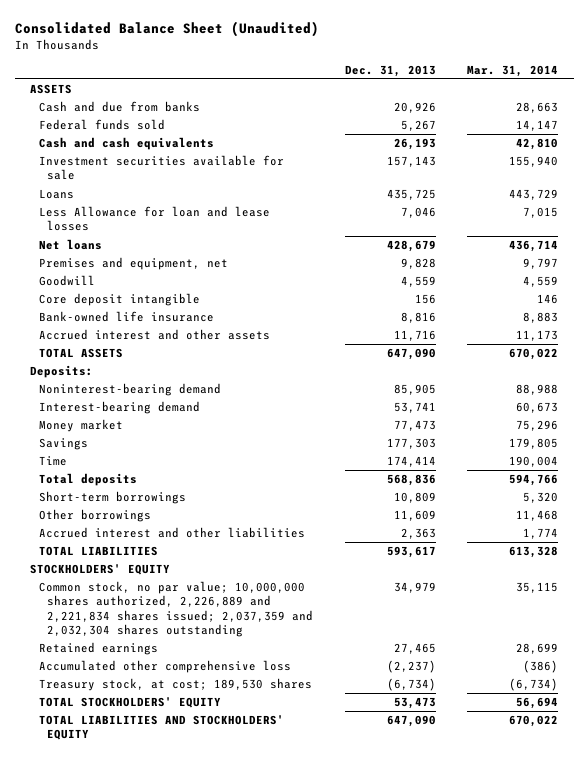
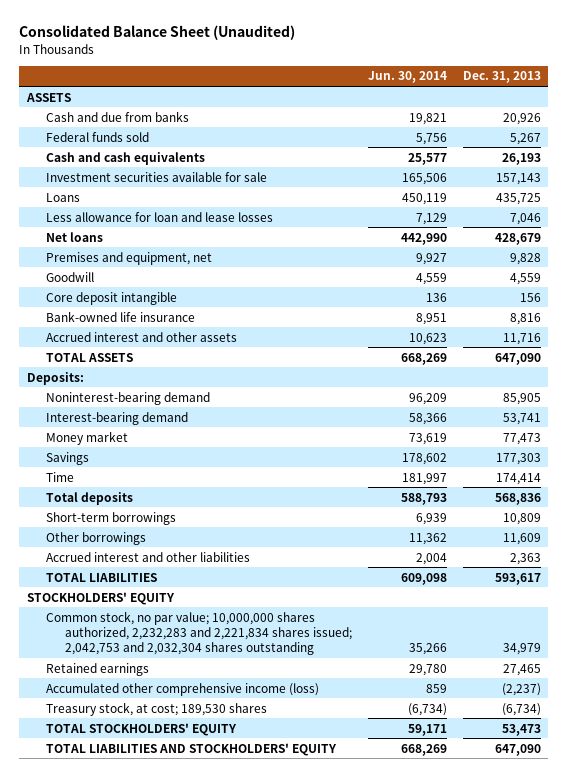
- | Dec. 31, 2013 | Mar. 31, 2014
+ | Jun. 30, 2014 | Dec. 31, 2013
- Less Allowance for loan and lease losses | 7,046 | 7,015
+ Less allowance for loan and lease losses | 7,129 | 7,046
- Common stock, no par value; 10,000,000 shares authorized, 2,226,889 and 2,221,834 shares issued; 2,037,359 and 2,032,304 shares outstanding | 34,979 | 35,115
+ Common stock, no par value; 10,000,000 shares authorized, 2,232,283 and 2,221,834 shares issued; 2,042,753 and 2,032,304 shares outstanding | 35,266 | 34,979
- Accumulated other comprehensive loss | (2,237) | (386)
+ Accumulated other comprehensive income (loss) | 859 | (2,237)

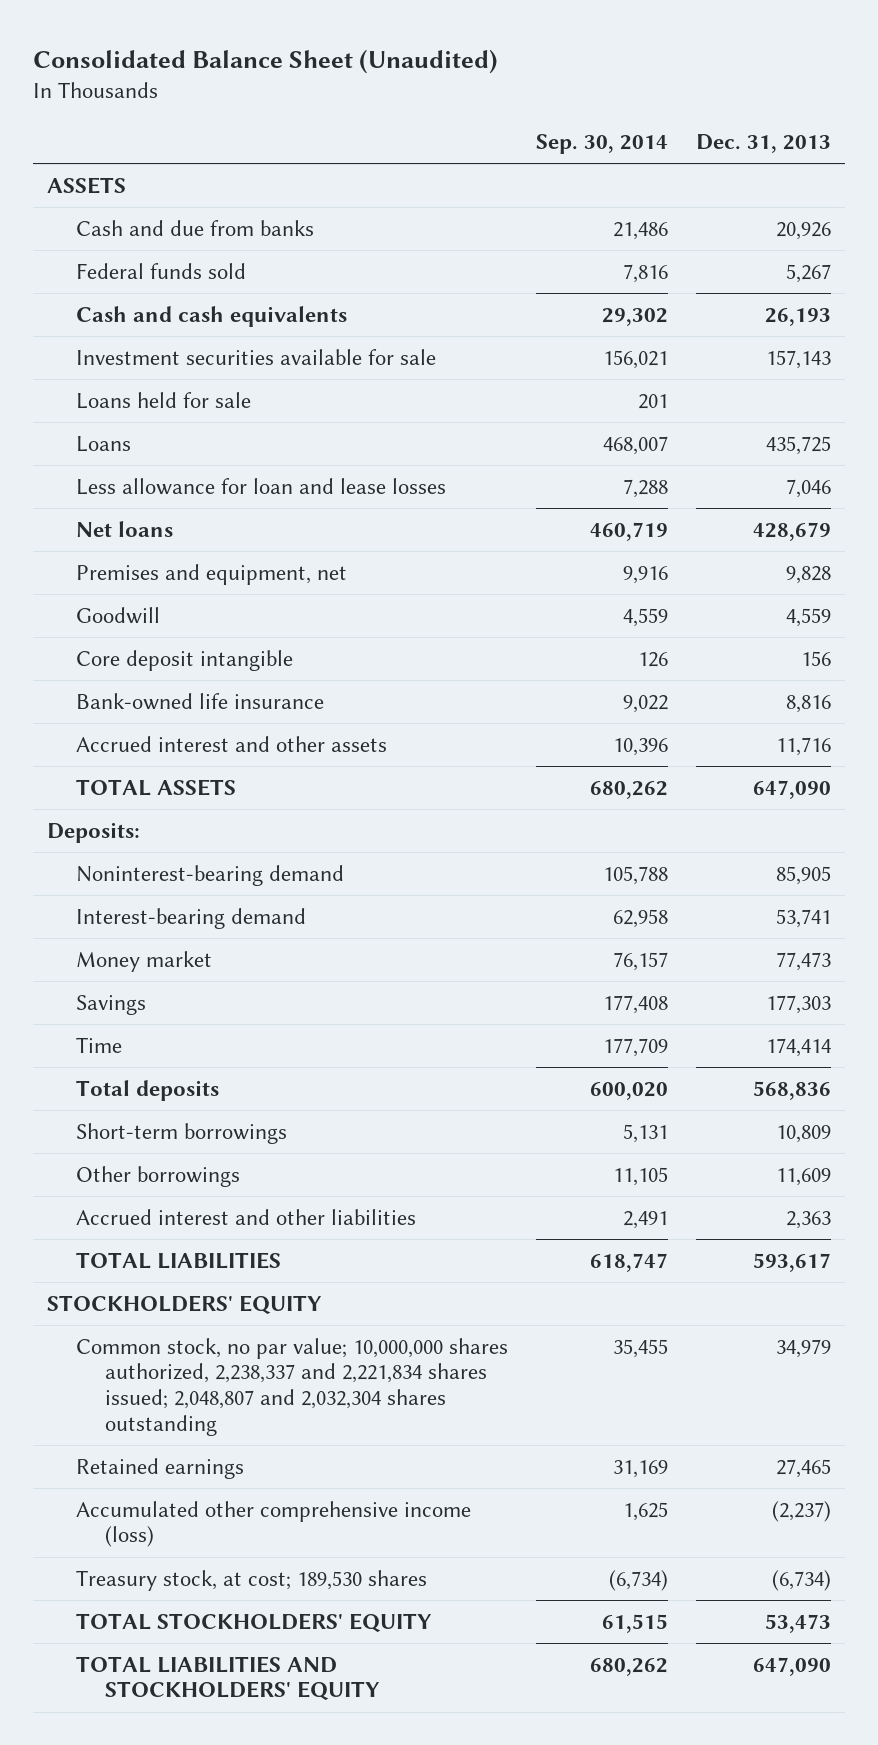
- | Jun. 30, 2014 | Dec. 31, 2013
+ | Sep. 30, 2014 | Dec. 31, 2013
+ Loans held for sale | 201 |
- Common stock, no par value; 10,000,000 shares authorized, 2,232,283 and 2,221,834 shares issued; 2,042,753 and 2,032,304 shares outstanding | 35,266 | 34,979
+ Common stock, no par value; 10,000,000 shares authorized, 2,238,337 and 2,221,834 shares issued; 2,048,807 and 2,032,304 shares outstanding | 35,455 | 34,979

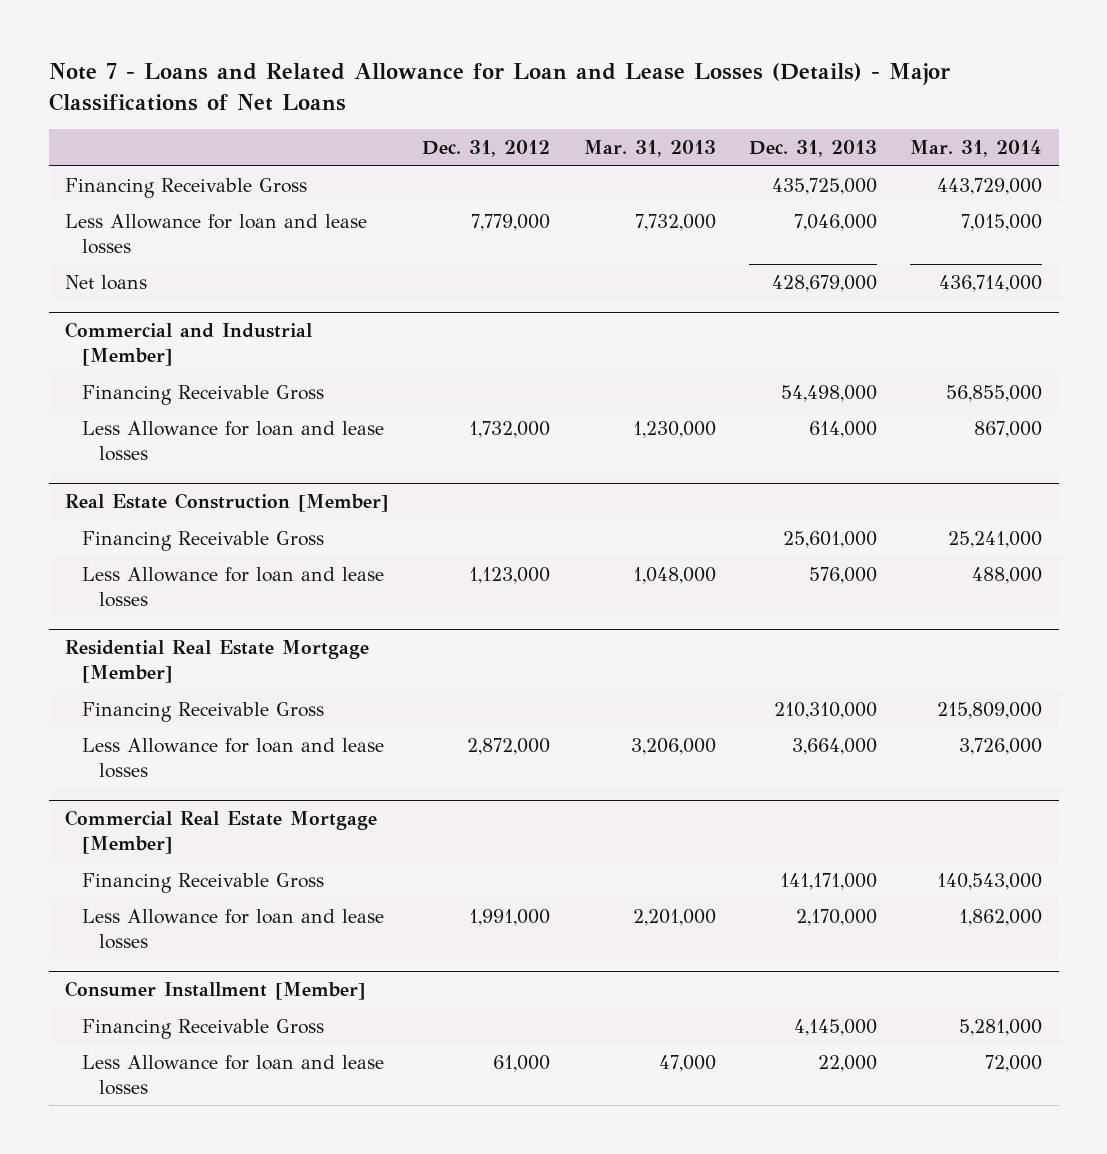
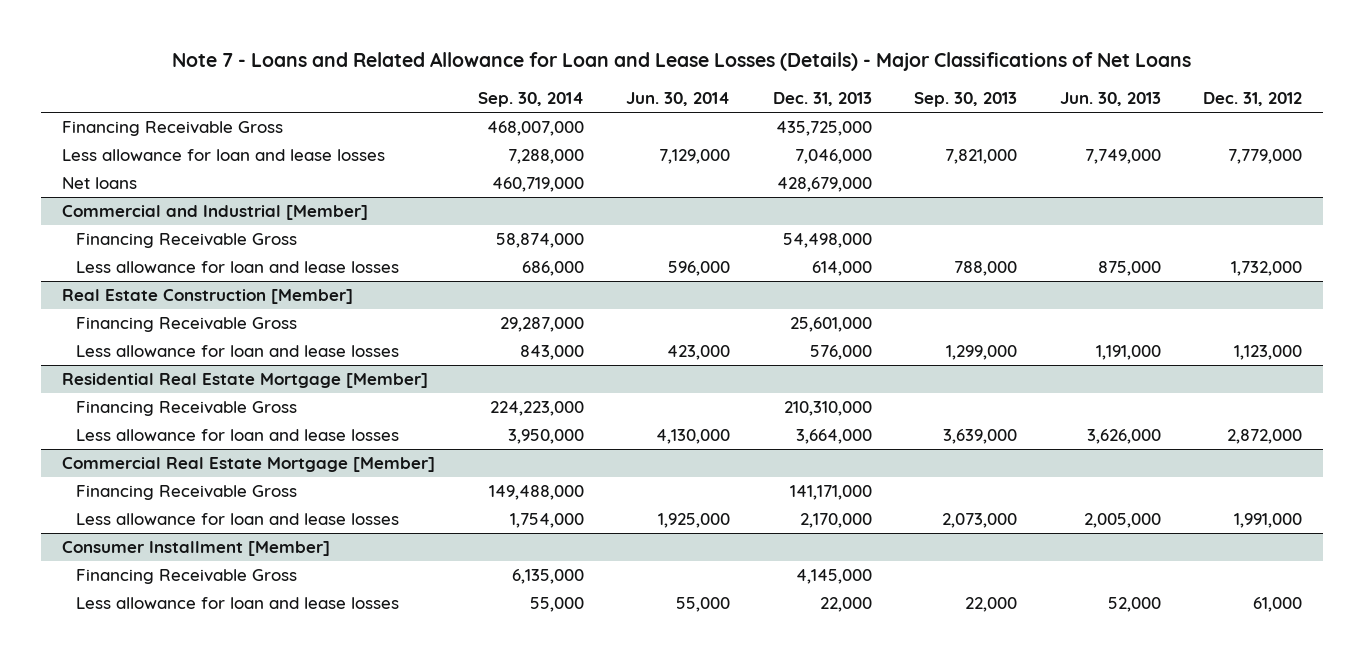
- | Dec. 31, 2012 | Mar. 31, 2013 | Dec. 31, 2013 | Mar. 31, 2014
+ | Sep. 30, 2014 | Jun. 30, 2014 | Dec. 31, 2013 | Sep. 30, 2013 | Jun. 30, 2013 | Dec. 31, 2012
- Less Allowance for loan and lease losses | 7,779,000 | 7,732,000 | 7,046,000 | 7,015,000
+ Less allowance for loan and lease losses | 7,288,000 | 7,129,000 | 7,046,000 | 7,821,000 | 7,749,000 | 7,779,000
@ Commercial and Industrial [Member]
- Less Allowance for loan and lease losses | 1,732,000 | 1,230,000 | 614,000 | 867,000
+ Less allowance for loan and lease losses | 686,000 | 596,000 | 614,000 | 788,000 | 875,000 | 1,732,000
@ Real Estate Construction [Member]
- Less Allowance for loan and lease losses | 1,123,000 | 1,048,000 | 576,000 | 488,000
+ Less allowance for loan and lease losses | 843,000 | 423,000 | 576,000 | 1,299,000 | 1,191,000 | 1,123,000
@ Residential Real Estate Mortgage [Member]
- Less Allowance for loan and lease losses | 2,872,000 | 3,206,000 | 3,664,000 | 3,726,000
+ Less allowance for loan and lease losses | 3,950,000 | 4,130,000 | 3,664,000 | 3,639,000 | 3,626,000 | 2,872,000
@ Commercial Real Estate Mortgage [Member]
- Less Allowance for loan and lease losses | 1,991,000 | 2,201,000 | 2,170,000 | 1,862,000
+ Less allowance for loan and lease losses | 1,754,000 | 1,925,000 | 2,170,000 | 2,073,000 | 2,005,000 | 1,991,000
@ Consumer Installment [Member]
- Less Allowance for loan and lease losses | 61,000 | 47,000 | 22,000 | 72,000
+ Less allowance for loan and lease losses | 55,000 | 55,000 | 22,000 | 22,000 | 52,000 | 61,000

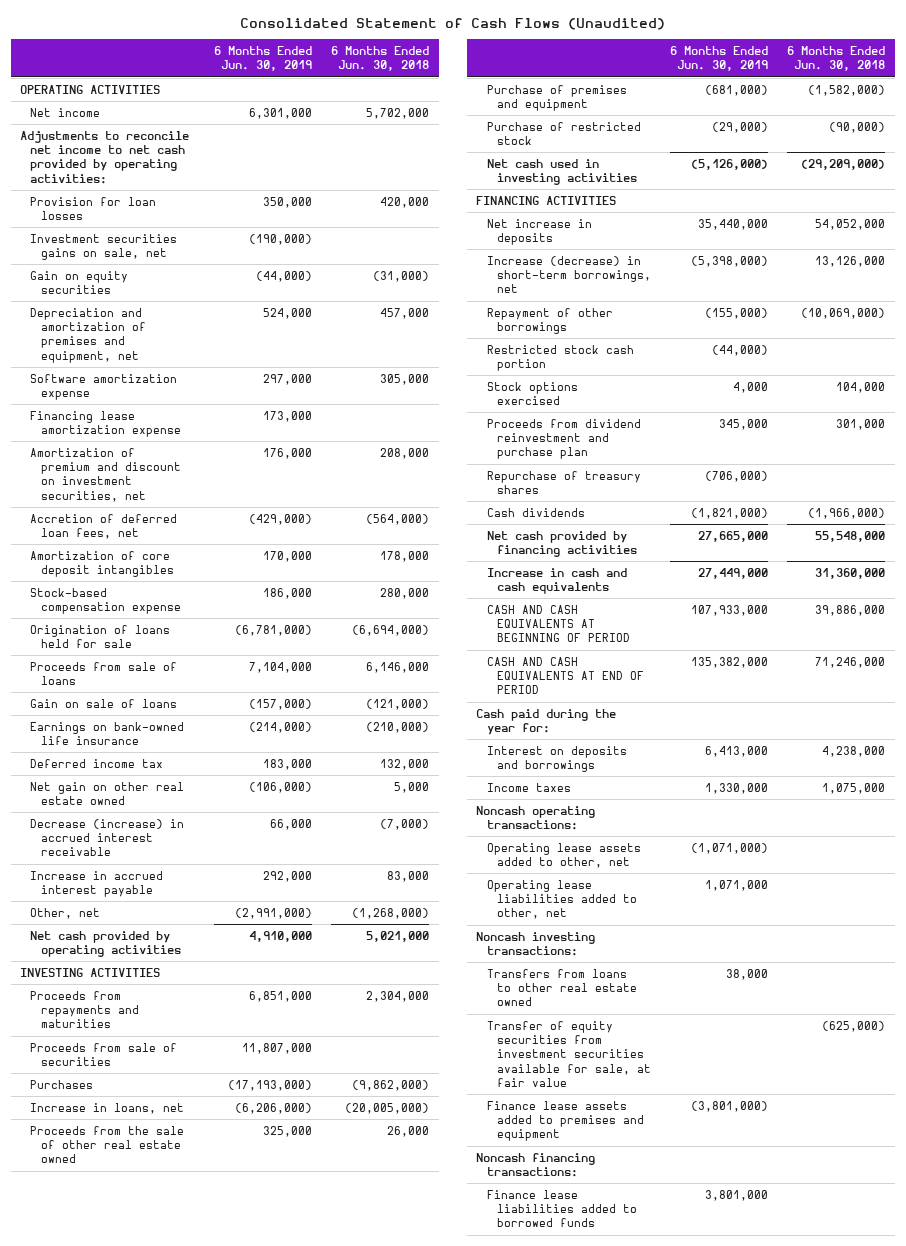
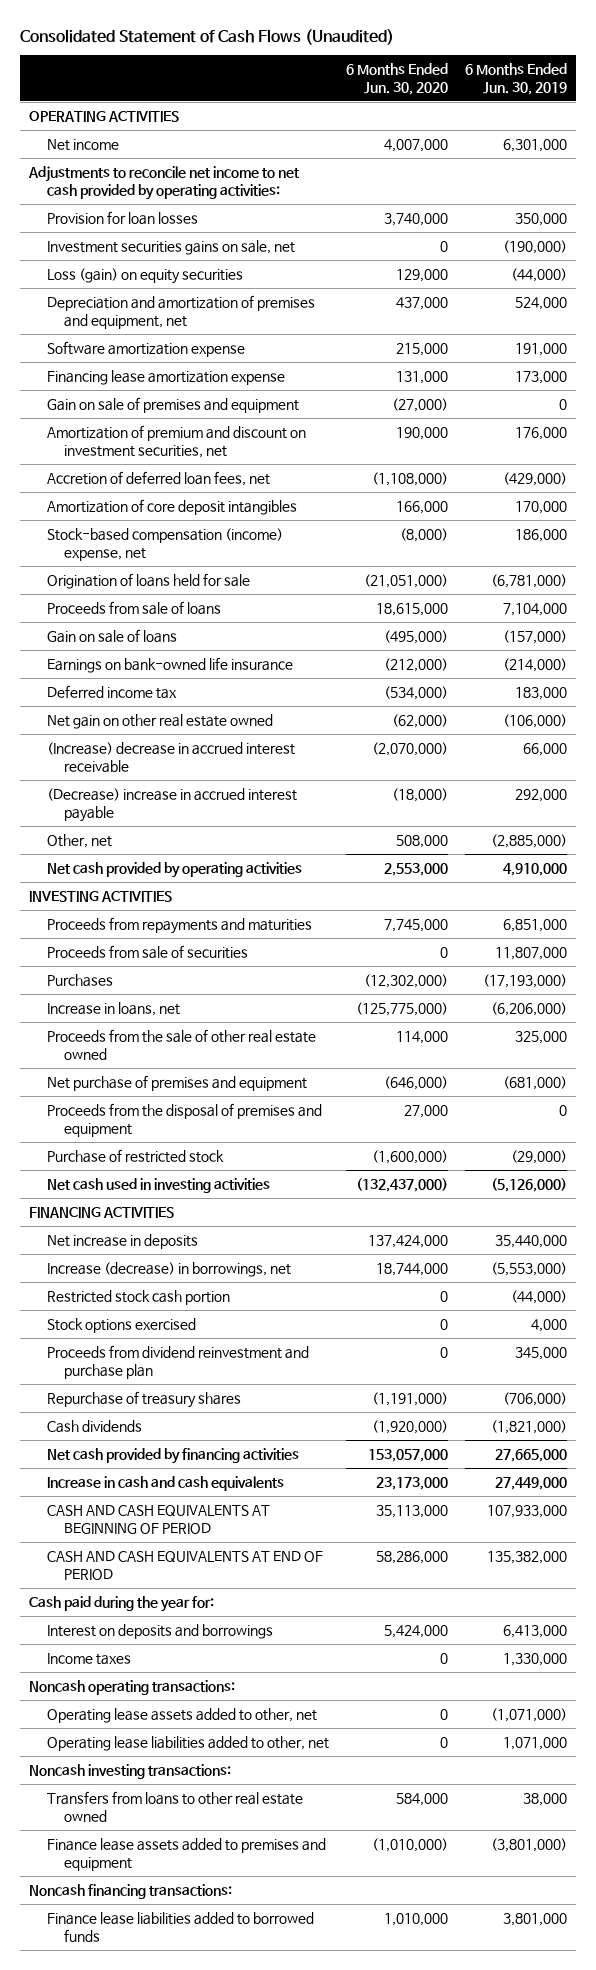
- | 6 Months Ended Jun. 30, 2019 | 6 Months Ended Jun. 30, 2018
+ | 6 Months Ended Jun. 30, 2020 | 6 Months Ended Jun. 30, 2019
- Gain on equity securities | (44,000) | (31,000)
+ Loss (gain) on equity securities | 129,000 | (44,000)
- Software amortization expense | 297,000 | 305,000
+ Software amortization expense | 215,000 | 191,000
+ Gain on sale of premises and equipment | (27,000) | 0
- Stock-based compensation expense | 186,000 | 280,000
+ Stock-based compensation (income) expense, net | (8,000) | 186,000
- Decrease (increase) in accrued interest receivable | 66,000 | (7,000)
- Increase in accrued interest payable | 292,000 | 83,000
- Other, net | (2,991,000) | (1,268,000)
+ (Increase) decrease in accrued interest receivable | (2,070,000) | 66,000
+ (Decrease) increase in accrued interest payable | (18,000) | 292,000
+ Other, net | 508,000 | (2,885,000)
- Purchase of premises and equipment | (681,000) | (1,582,000)
+ Net purchase of premises and equipment | (646,000) | (681,000)
+ Proceeds from the disposal of premises and equipment | 27,000 | 0
- Increase (decrease) in short-term borrowings, net | (5,398,000) | 13,126,000
- Repayment of other borrowings | (155,000) | (10,069,000)
+ Increase (decrease) in borrowings, net | 18,744,000 | (5,553,000)
- Transfer of equity securities from investment securities available for sale, at fair value | | (625,000)

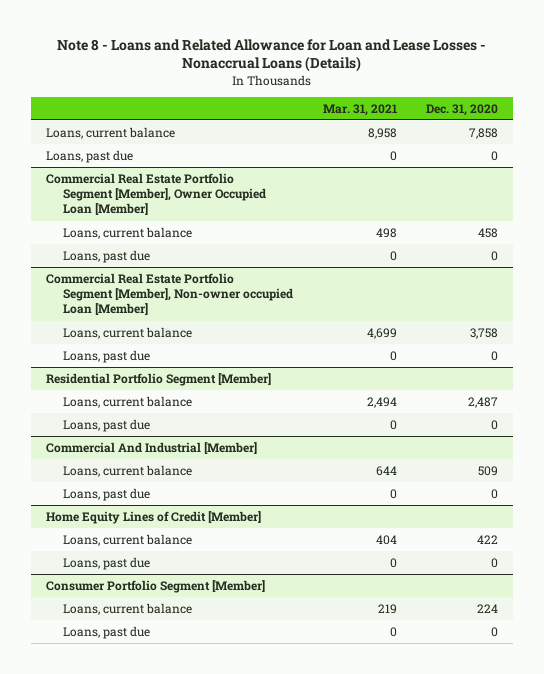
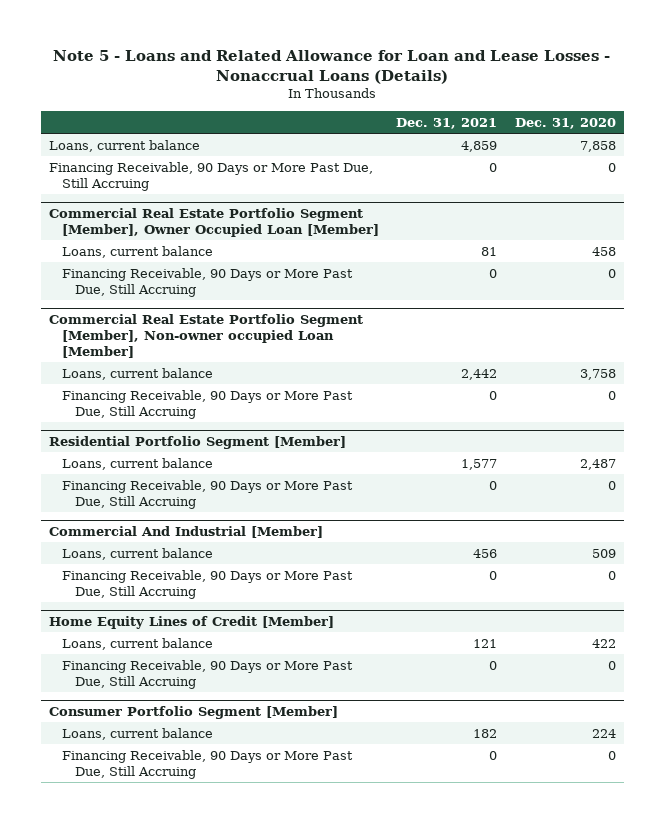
- Note 8 - Loans and Related Allowance for Loan and Lease Losses - Nonaccrual Loans (Details)
+ Note 5 - Loans and Related Allowance for Loan and Lease Losses - Nonaccrual Loans (Details)
- | Mar. 31, 2021 | Dec. 31, 2020
+ | Dec. 31, 2021 | Dec. 31, 2020
- Loans, past due | 0 | 0
+ Financing Receivable, 90 Days or More Past Due, Still Accruing | 0 | 0
@ Commercial Real Estate Portfolio Segment [Member], Owner Occupied Loan [Member]
- Loans, past due | 0 | 0
+ Financing Receivable, 90 Days or More Past Due, Still Accruing | 0 | 0
@ Commercial Real Estate Portfolio Segment [Member], Non-owner occupied Loan [Member]
- Loans, past due | 0 | 0
+ Financing Receivable, 90 Days or More Past Due, Still Accruing | 0 | 0
@ Residential Portfolio Segment [Member]
- Loans, past due | 0 | 0
+ Financing Receivable, 90 Days or More Past Due, Still Accruing | 0 | 0
@ Commercial And Industrial [Member]
- Loans, past due | 0 | 0
+ Financing Receivable, 90 Days or More Past Due, Still Accruing | 0 | 0
@ Home Equity Lines of Credit [Member]
- Loans, past due | 0 | 0
+ Financing Receivable, 90 Days or More Past Due, Still Accruing | 0 | 0
@ Consumer Portfolio Segment [Member]
- Loans, past due | 0 | 0
+ Financing Receivable, 90 Days or More Past Due, Still Accruing | 0 | 0

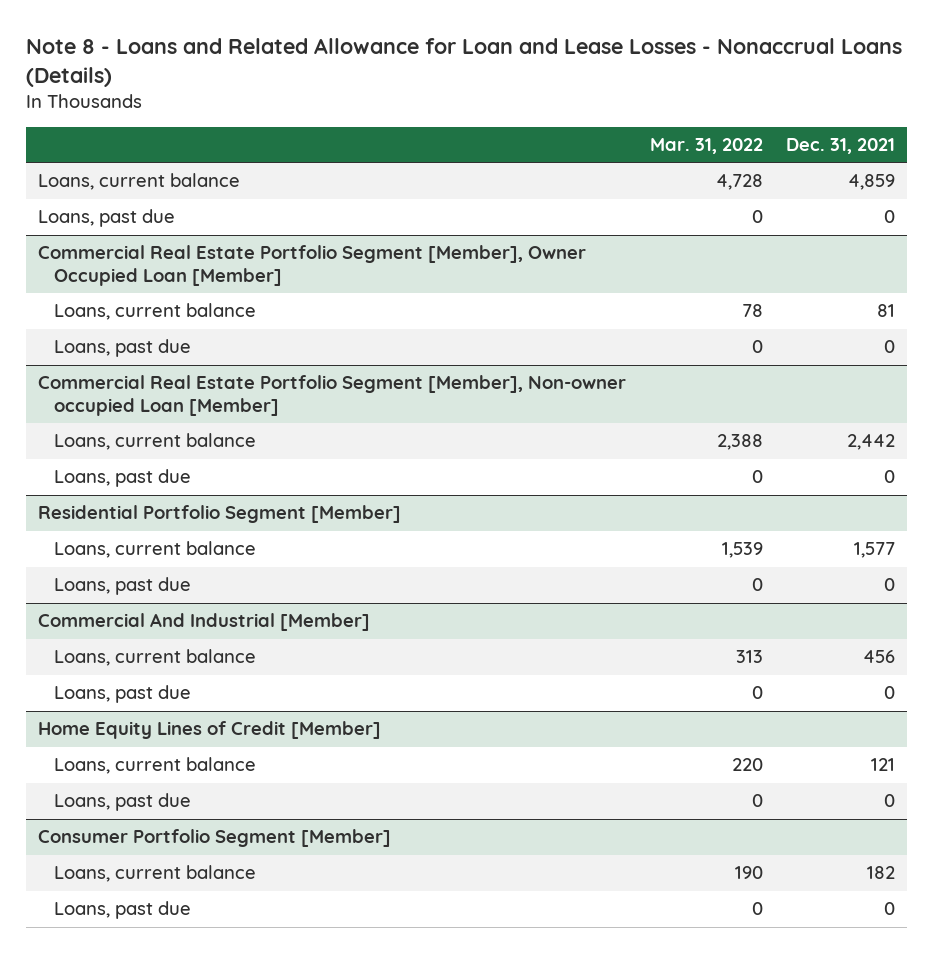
- Note 5 - Loans and Related Allowance for Loan and Lease Losses - Nonaccrual Loans (Details)
+ Note 8 - Loans and Related Allowance for Loan and Lease Losses - Nonaccrual Loans (Details)
- | Dec. 31, 2021 | Dec. 31, 2020
+ | Mar. 31, 2022 | Dec. 31, 2021
- Financing Receivable, 90 Days or More Past Due, Still Accruing | 0 | 0
+ Loans, past due | 0 | 0
@ Commercial Real Estate Portfolio Segment [Member], Owner Occupied Loan [Member]
- Financing Receivable, 90 Days or More Past Due, Still Accruing | 0 | 0
+ Loans, past due | 0 | 0
@ Commercial Real Estate Portfolio Segment [Member], Non-owner occupied Loan [Member]
- Financing Receivable, 90 Days or More Past Due, Still Accruing | 0 | 0
+ Loans, past due | 0 | 0
@ Residential Portfolio Segment [Member]
- Financing Receivable, 90 Days or More Past Due, Still Accruing | 0 | 0
+ Loans, past due | 0 | 0
@ Commercial And Industrial [Member]
- Financing Receivable, 90 Days or More Past Due, Still Accruing | 0 | 0
+ Loans, past due | 0 | 0
@ Home Equity Lines of Credit [Member]
- Financing Receivable, 90 Days or More Past Due, Still Accruing | 0 | 0
+ Loans, past due | 0 | 0
@ Consumer Portfolio Segment [Member]
- Financing Receivable, 90 Days or More Past Due, Still Accruing | 0 | 0
+ Loans, past due | 0 | 0

